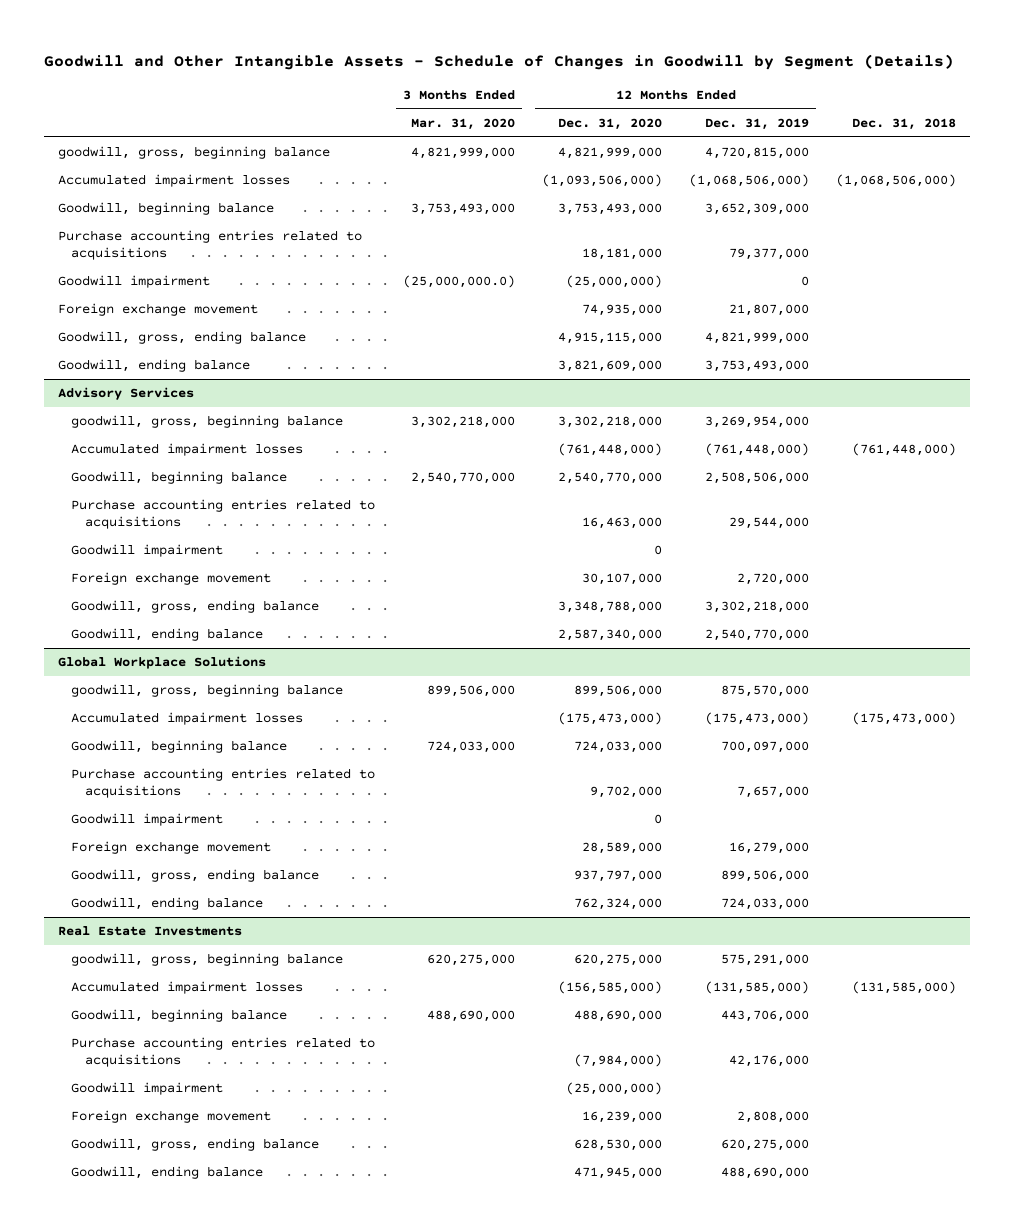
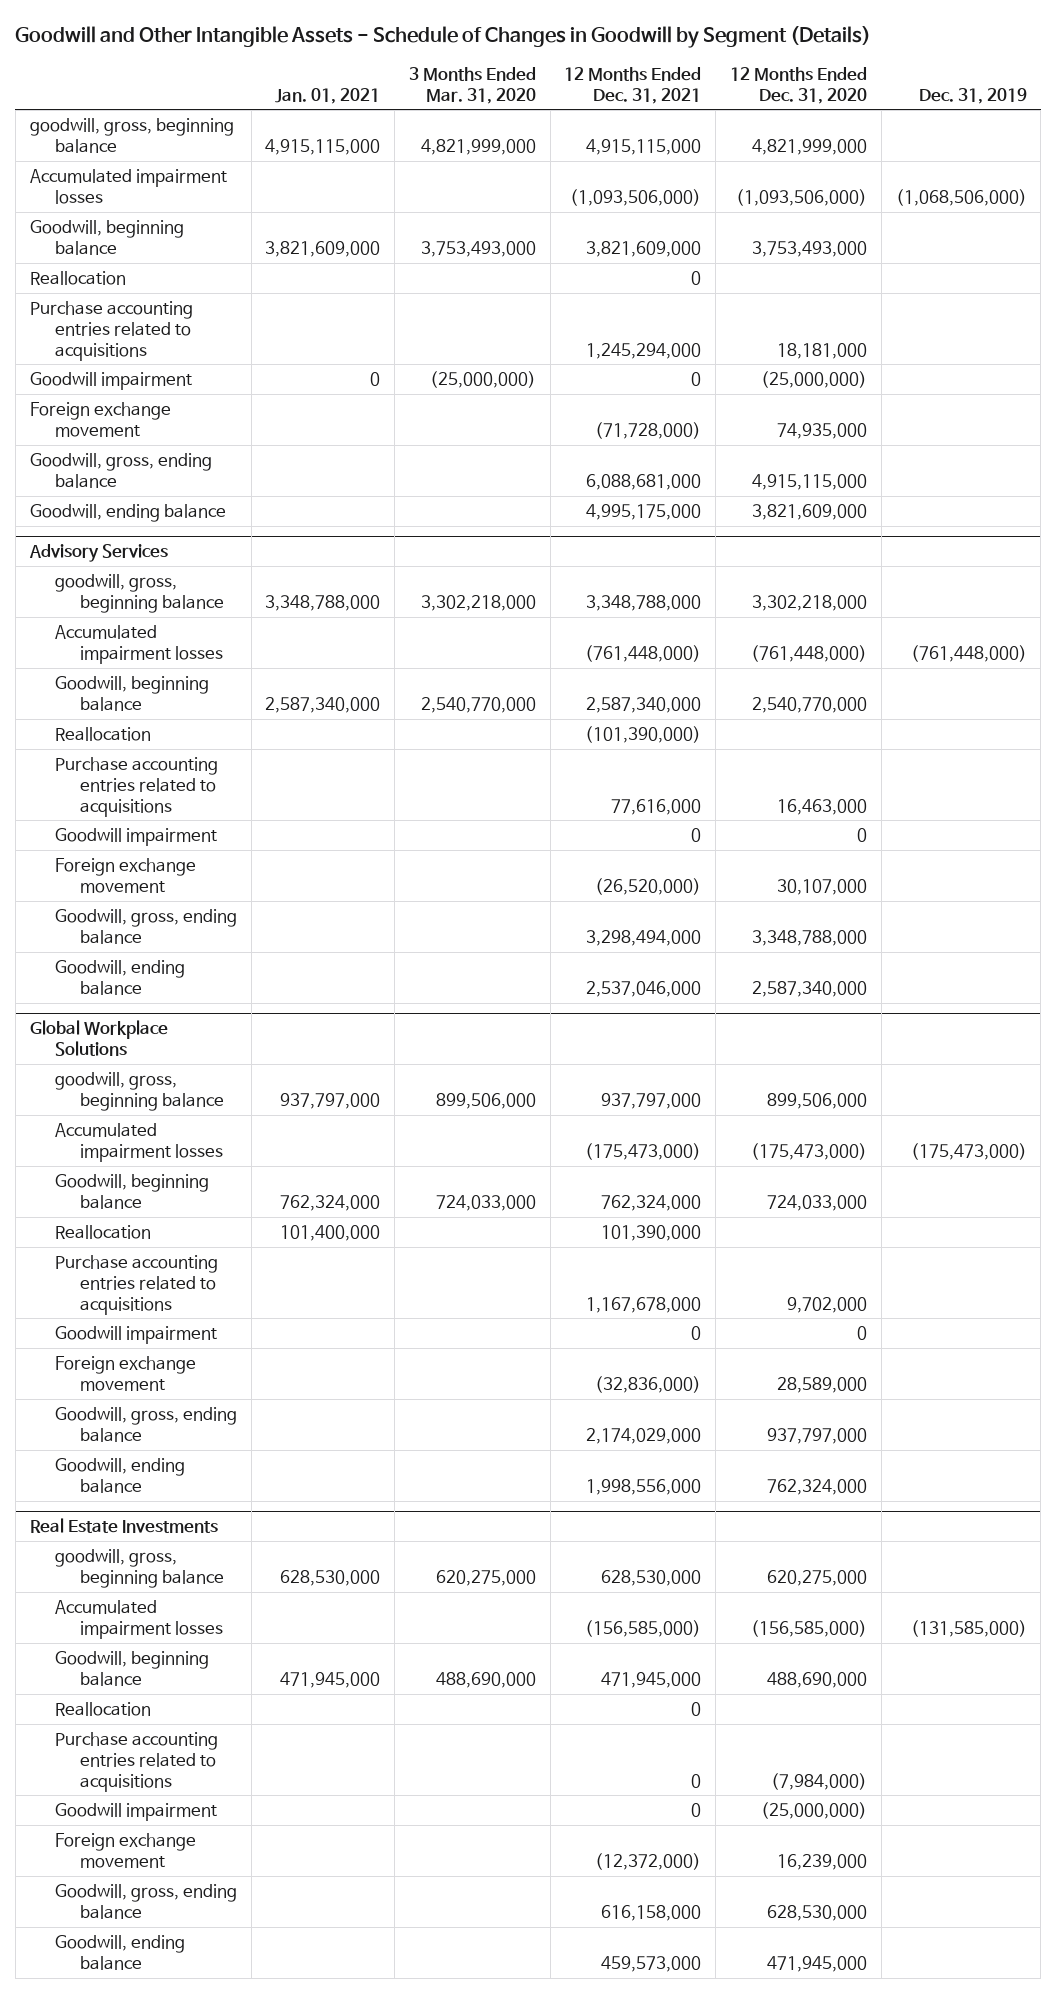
- | 3 Months Ended Mar. 31, 2020 | 12 Months Ended Dec. 31, 2020 | 12 Months Ended Dec. 31, 2019 | Dec. 31, 2018
+ | Jan. 01, 2021 | 3 Months Ended Mar. 31, 2020 | 12 Months Ended Dec. 31, 2021 | 12 Months Ended Dec. 31, 2020 | Dec. 31, 2019
+ Reallocation | | | 0 | |
- Goodwill impairment | (25,000,000.0) | (25,000,000) | 0 |
+ Goodwill impairment | 0 | (25,000,000) | 0 | (25,000,000) |
@ Advisory Services
+ Reallocation | | | (101,390,000) | |
@ Global Workplace Solutions
+ Reallocation | 101,400,000 | | 101,390,000 | |
@ Real Estate Investments
+ Reallocation | | | 0 | |

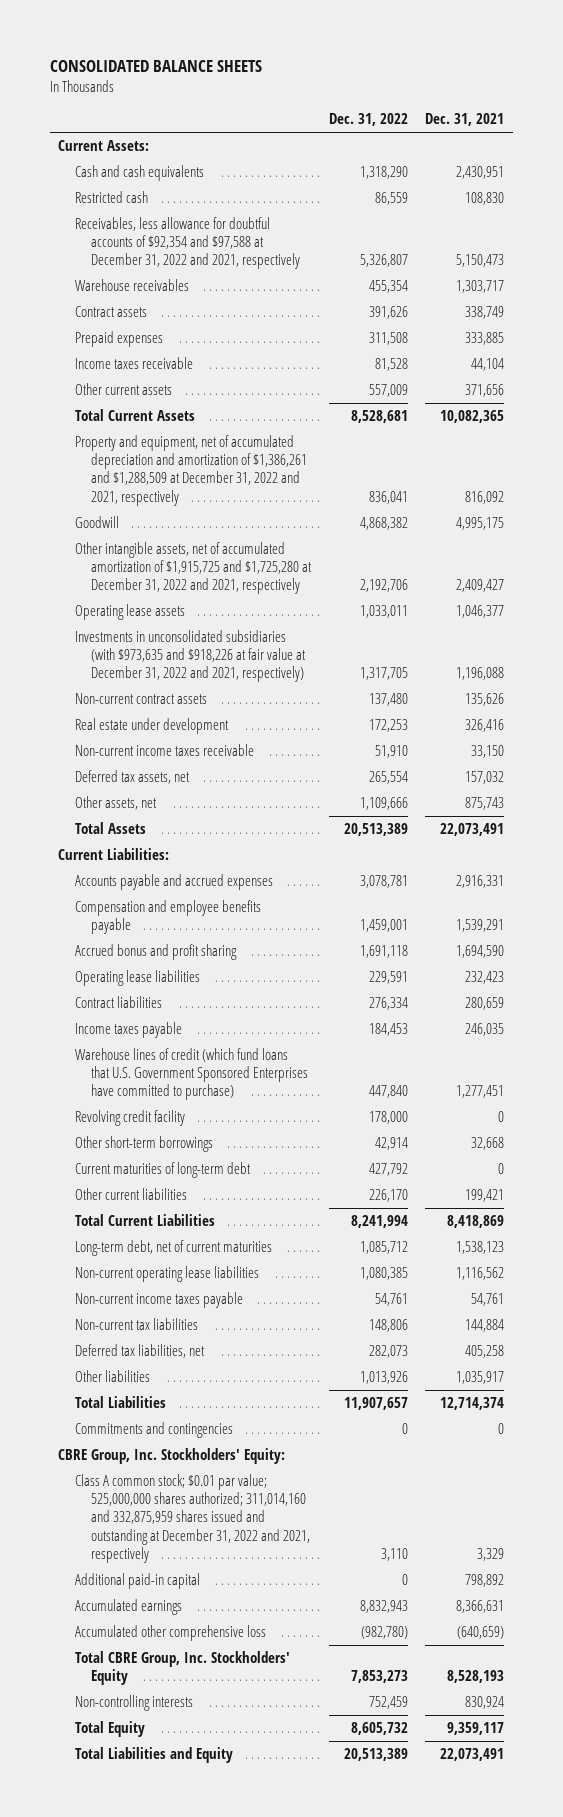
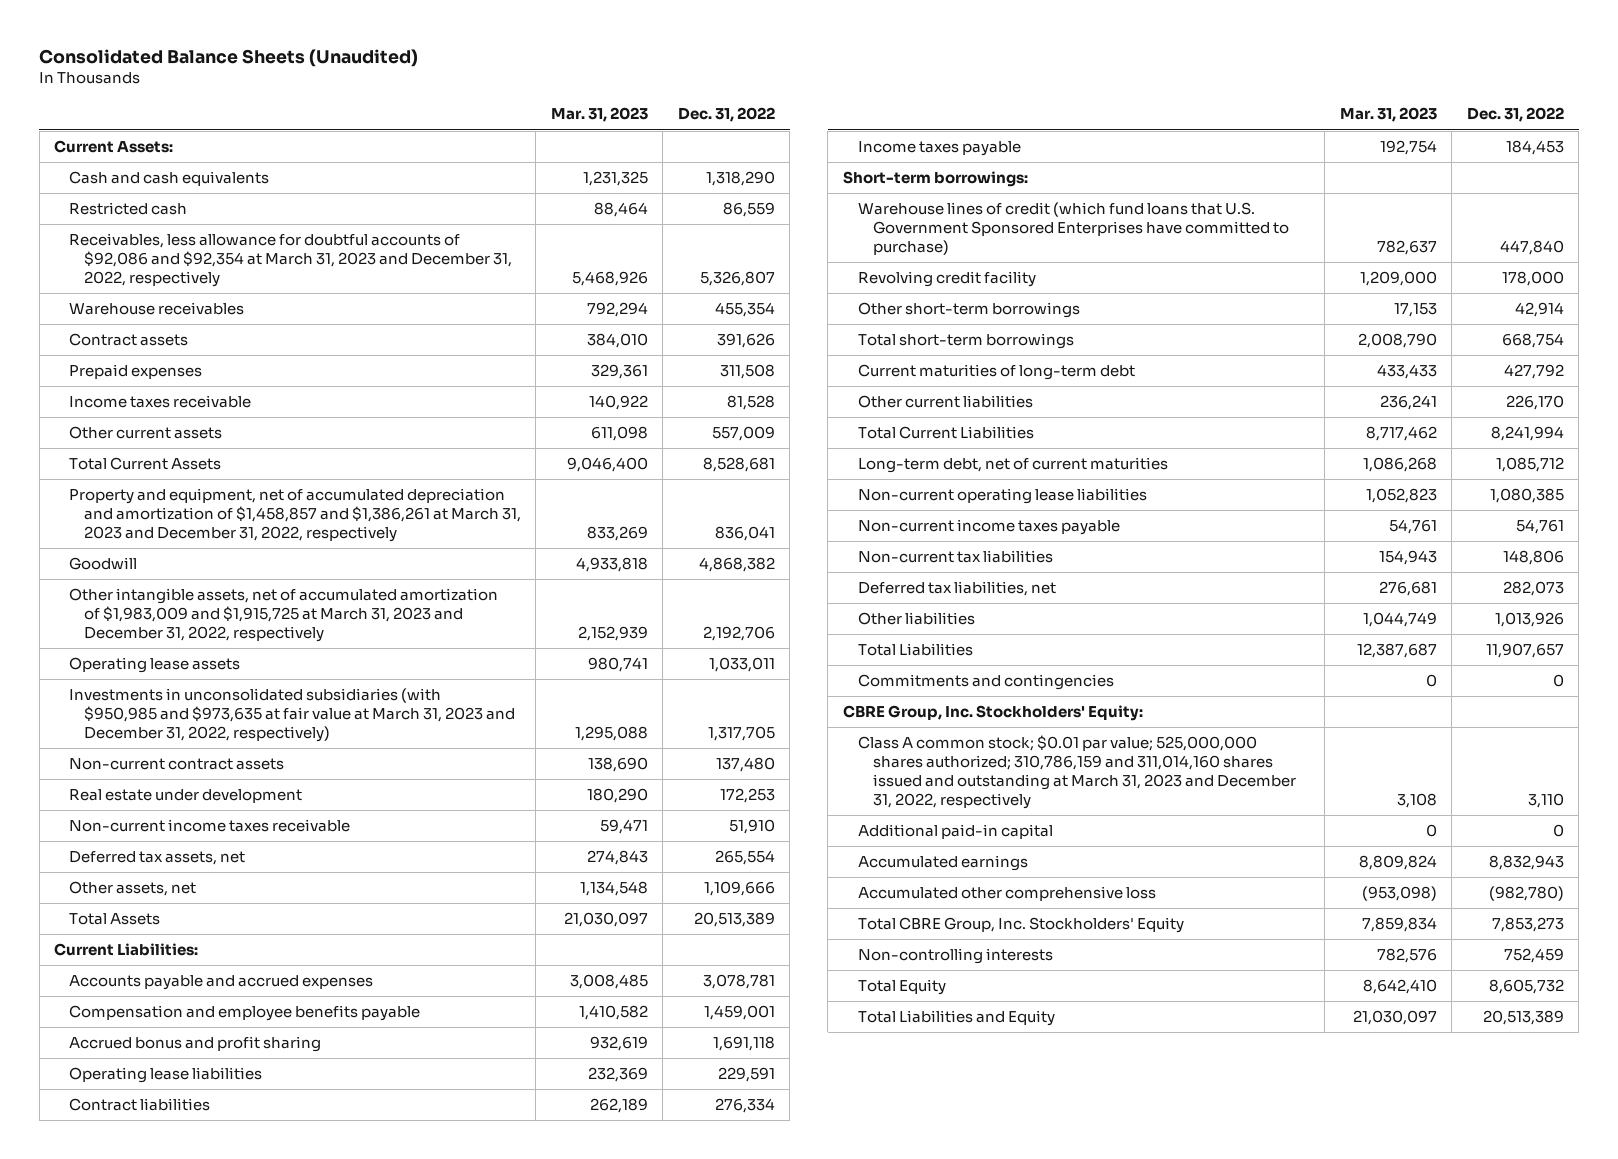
- CONSOLIDATED BALANCE SHEETS
+ Consolidated Balance Sheets (Unaudited)
- | Dec. 31, 2022 | Dec. 31, 2021
+ | Mar. 31, 2023 | Dec. 31, 2022
- Receivables, less allowance for doubtful accounts of $92,354 and $97,588 at December 31, 2022 and 2021, respectively | 5,326,807 | 5,150,473
+ Receivables, less allowance for doubtful accounts of $92,086 and $92,354 at March 31, 2023 and December 31, 2022, respectively | 5,468,926 | 5,326,807
- Property and equipment, net of accumulated depreciation and amortization of $1,386,261 and $1,288,509 at December 31, 2022 and 2021, respectively | 836,041 | 816,092
+ Property and equipment, net of accumulated depreciation and amortization of $1,458,857 and $1,386,261 at March 31, 2023 and December 31, 2022, respectively | 833,269 | 836,041
- Other intangible assets, net of accumulated amortization of $1,915,725 and $1,725,280 at December 31, 2022 and 2021, respectively | 2,192,706 | 2,409,427
+ Other intangible assets, net of accumulated amortization of $1,983,009 and $1,915,725 at March 31, 2023 and December 31, 2022, respectively | 2,152,939 | 2,192,706
- Investments in unconsolidated subsidiaries (with $973,635 and $918,226 at fair value at December 31, 2022 and 2021, respectively) | 1,317,705 | 1,196,088
+ Investments in unconsolidated subsidiaries (with $950,985 and $973,635 at fair value at March 31, 2023 and December 31, 2022, respectively) | 1,295,088 | 1,317,705
+ Short-term borrowings:
+ Total short-term borrowings | 2,008,790 | 668,754
- Class A common stock; $0.01 par value; 525,000,000 shares authorized; 311,014,160 and 332,875,959 shares issued and outstanding at December 31, 2022 and 2021, respectively | 3,110 | 3,329
+ Class A common stock; $0.01 par value; 525,000,000 shares authorized; 310,786,159 and 311,014,160 shares issued and outstanding at March 31, 2023 and December 31, 2022, respectively | 3,108 | 3,110

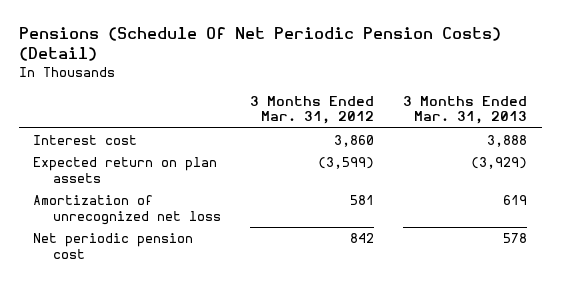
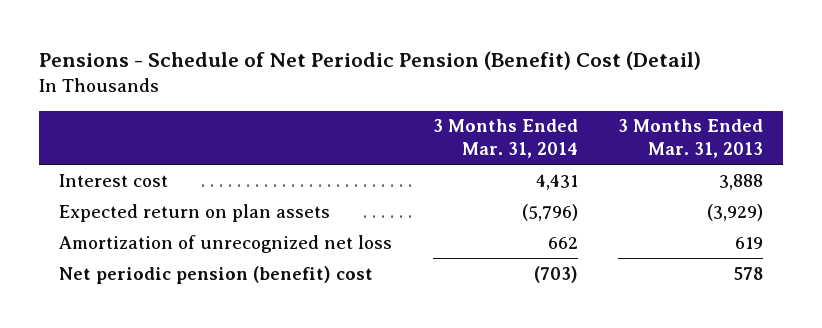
- Pensions (Schedule Of Net Periodic Pension Costs) (Detail)
+ Pensions - Schedule of Net Periodic Pension (Benefit) Cost (Detail)
- | 3 Months Ended Mar. 31, 2012 | 3 Months Ended Mar. 31, 2013
+ | 3 Months Ended Mar. 31, 2014 | 3 Months Ended Mar. 31, 2013
- Net periodic pension cost | 842 | 578
+ Net periodic pension (benefit) cost | (703) | 578

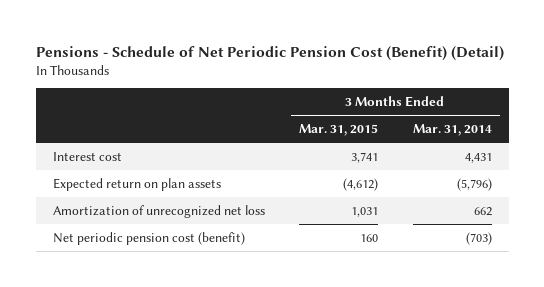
- Pensions - Schedule of Net Periodic Pension (Benefit) Cost (Detail)
+ Pensions - Schedule of Net Periodic Pension Cost (Benefit) (Detail)
- | 3 Months Ended Mar. 31, 2014 | 3 Months Ended Mar. 31, 2013
+ | 3 Months Ended Mar. 31, 2015 | 3 Months Ended Mar. 31, 2014
- Net periodic pension (benefit) cost | (703) | 578
+ Net periodic pension cost (benefit) | 160 | (703)

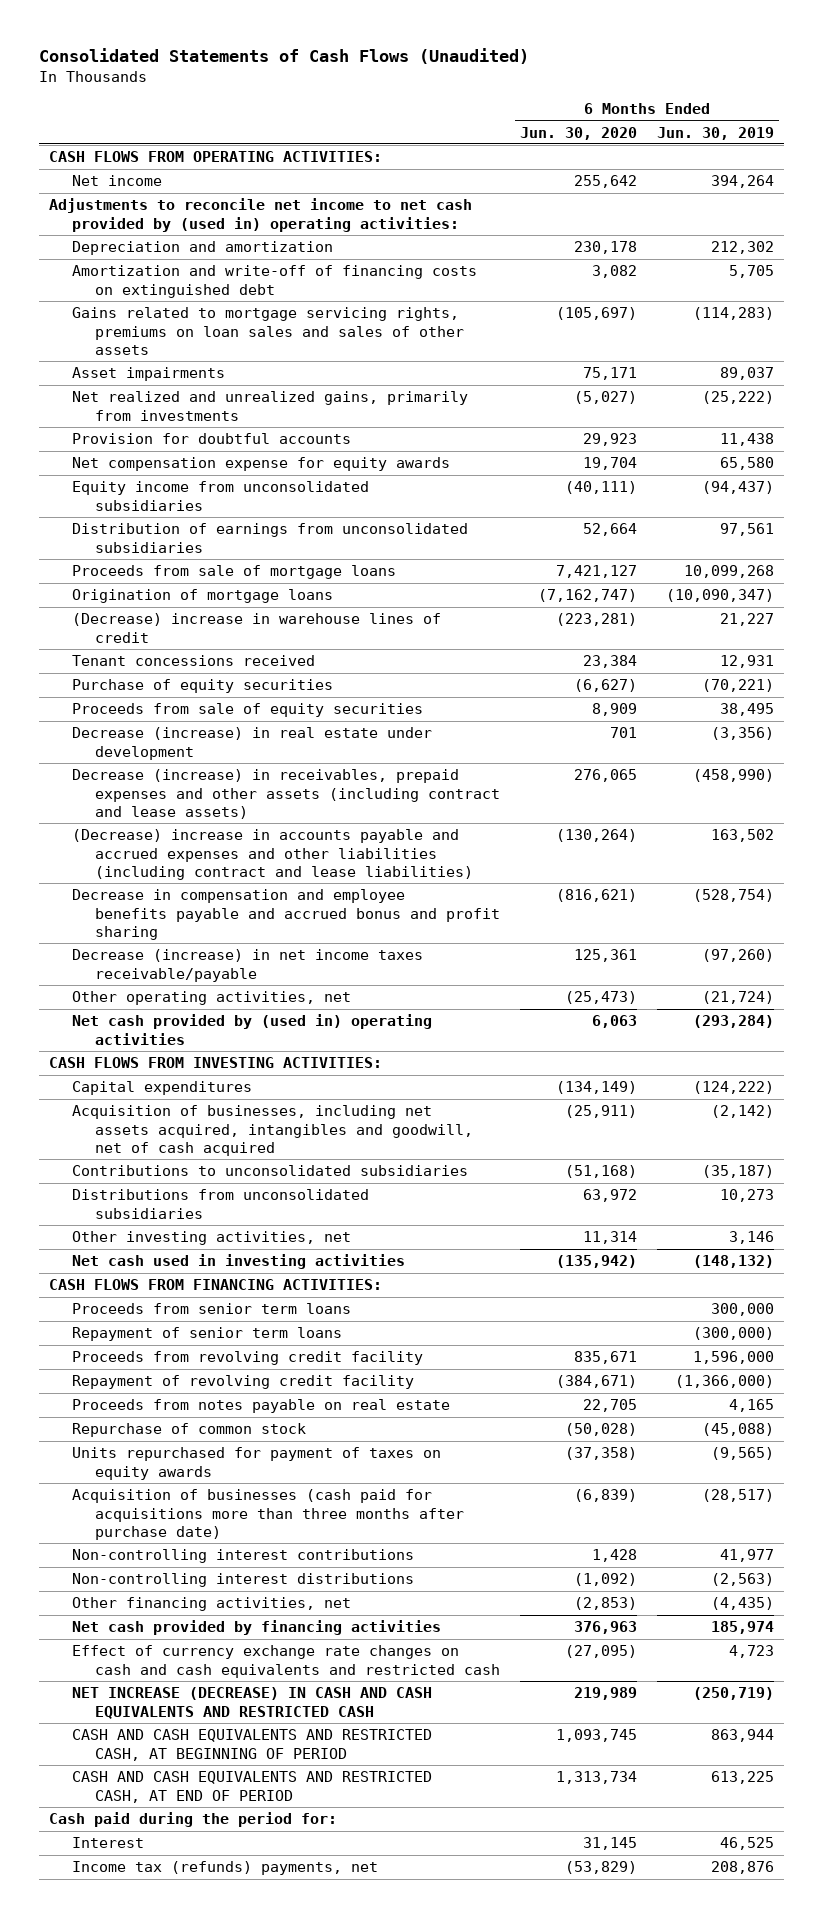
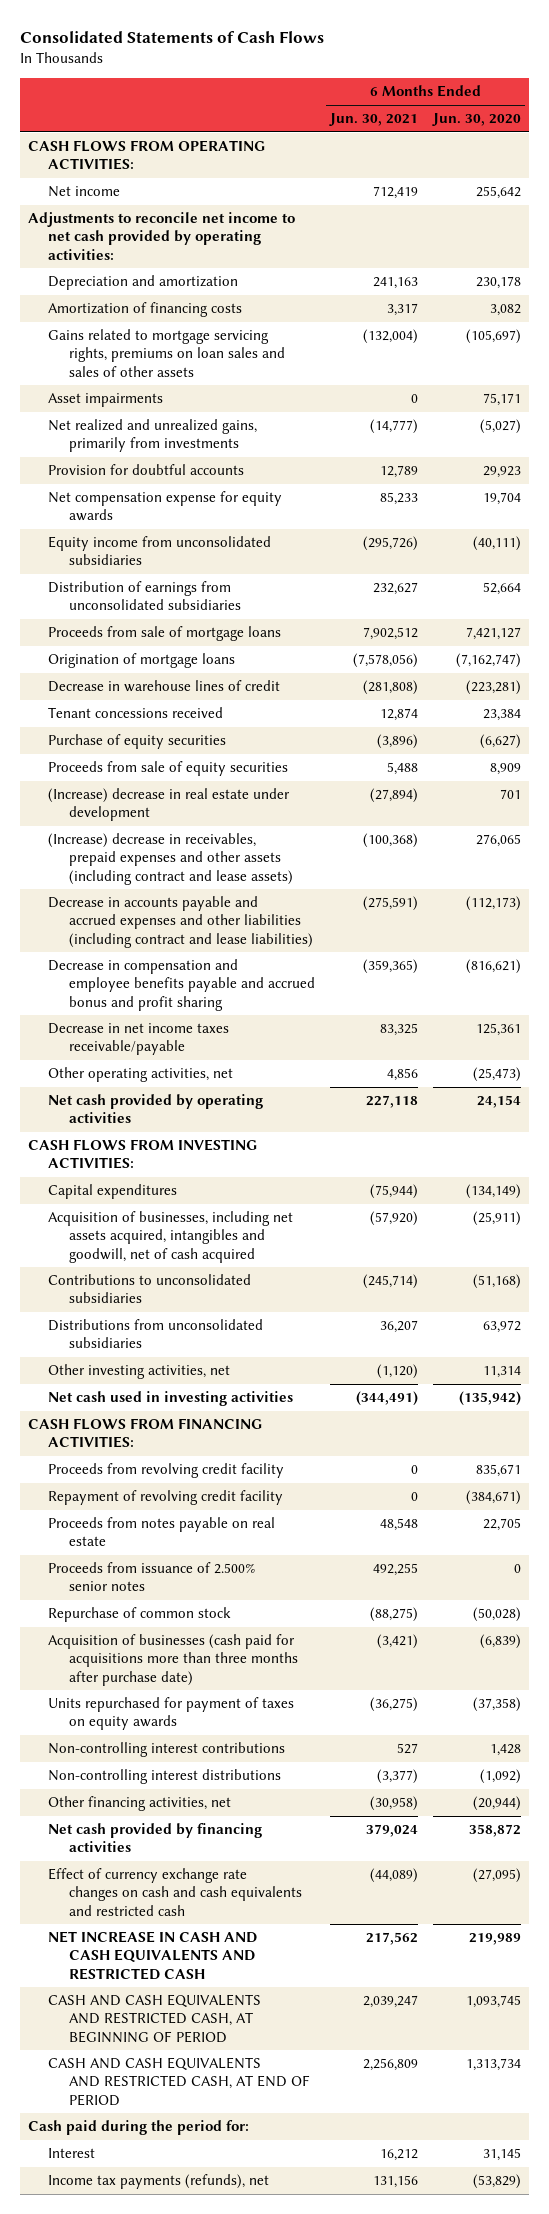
- Consolidated Statements of Cash Flows (Unaudited)
+ Consolidated Statements of Cash Flows
- | 6 Months Ended Jun. 30, 2020 | 6 Months Ended Jun. 30, 2019
+ | 6 Months Ended Jun. 30, 2021 | 6 Months Ended Jun. 30, 2020
- Adjustments to reconcile net income to net cash provided by (used in) operating activities:
+ Adjustments to reconcile net income to net cash provided by operating activities:
- Amortization and write-off of financing costs on extinguished debt | 3,082 | 5,705
+ Amortization of financing costs | 3,317 | 3,082
- (Decrease) increase in warehouse lines of credit | (223,281) | 21,227
+ Decrease in warehouse lines of credit | (281,808) | (223,281)
- Decrease (increase) in real estate under development | 701 | (3,356)
- Decrease (increase) in receivables, prepaid expenses and other assets (including contract and lease assets) | 276,065 | (458,990)
- (Decrease) increase in accounts payable and accrued expenses and other liabilities (including contract and lease liabilities) | (130,264) | 163,502
+ (Increase) decrease in real estate under development | (27,894) | 701
+ (Increase) decrease in receivables, prepaid expenses and other assets (including contract and lease assets) | (100,368) | 276,065
+ Decrease in accounts payable and accrued expenses and other liabilities (including contract and lease liabilities) | (275,591) | (112,173)
- Decrease (increase) in net income taxes receivable/payable | 125,361 | (97,260)
+ Decrease in net income taxes receivable/payable | 83,325 | 125,361
- Net cash provided by (used in) operating activities | 6,063 | (293,284)
+ Net cash provided by operating activities | 227,118 | 24,154
- Proceeds from senior term loans | | 300,000
- Repayment of senior term loans | | (300,000)
+ Proceeds from issuance of 2.500% senior notes | 492,255 | 0
moved down: Units repurchased for payment of taxes on equity awards | (36,275) | (37,358)
- Other financing activities, net | (2,853) | (4,435)
- Net cash provided by financing activities | 376,963 | 185,974
+ Other financing activities, net | (30,958) | (20,944)
+ Net cash provided by financing activities | 379,024 | 358,872
- NET INCREASE (DECREASE) IN CASH AND CASH EQUIVALENTS AND RESTRICTED CASH | 219,989 | (250,719)
+ NET INCREASE IN CASH AND CASH EQUIVALENTS AND RESTRICTED CASH | 217,562 | 219,989
- Income tax (refunds) payments, net | (53,829) | 208,876
+ Income tax payments (refunds), net | 131,156 | (53,829)

